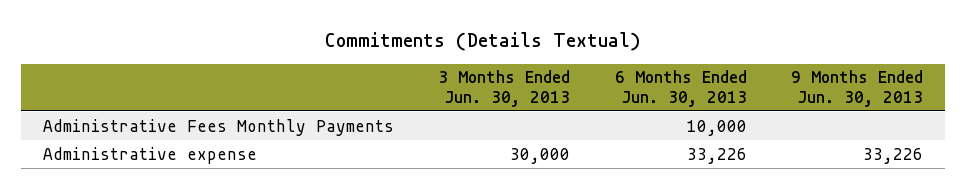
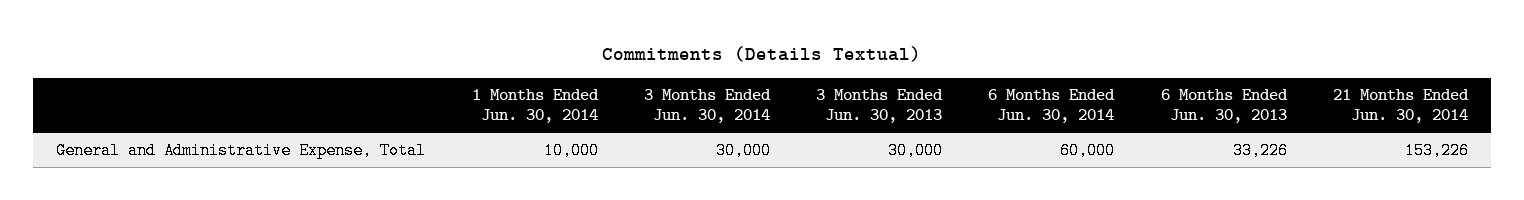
- | 3 Months Ended Jun. 30, 2013 | 6 Months Ended Jun. 30, 2013 | 9 Months Ended Jun. 30, 2013
+ | 1 Months Ended Jun. 30, 2014 | 3 Months Ended Jun. 30, 2014 | 3 Months Ended Jun. 30, 2013 | 6 Months Ended Jun. 30, 2014 | 6 Months Ended Jun. 30, 2013 | 21 Months Ended Jun. 30, 2014
- Administrative Fees Monthly Payments | | 10,000 |
- Administrative expense | 30,000 | 33,226 | 33,226
+ General and Administrative Expense, Total | 10,000 | 30,000 | 30,000 | 60,000 | 33,226 | 153,226

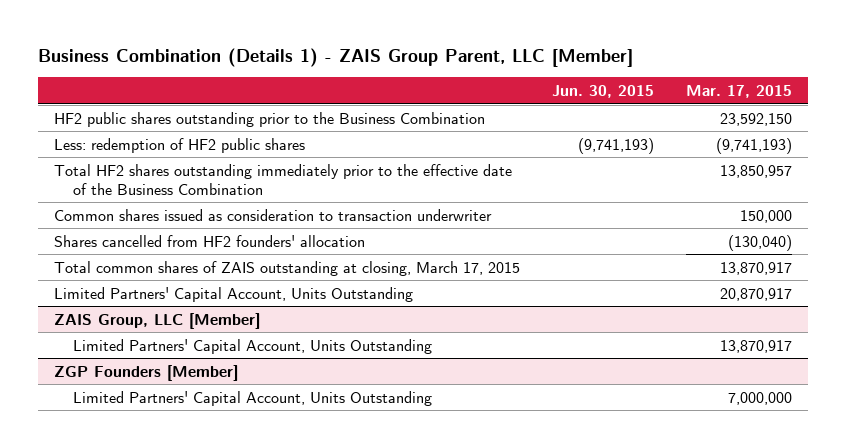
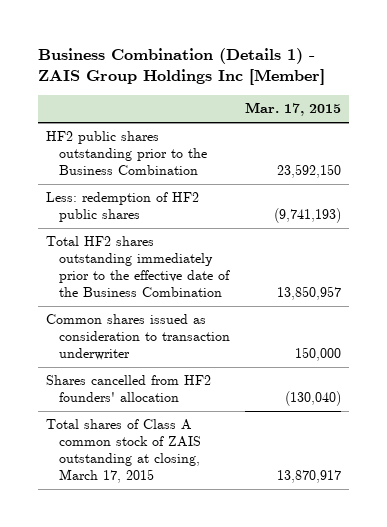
- Business Combination (Details 1) - ZAIS Group Parent, LLC [Member]
+ Business Combination (Details 1) - ZAIS Group Holdings Inc [Member]
- | Jun. 30, 2015 | Mar. 17, 2015
+ | Mar. 17, 2015
- Total common shares of ZAIS outstanding at closing, March 17, 2015 | | 13,870,917
- Limited Partners' Capital Account, Units Outstanding | | 20,870,917
- ZAIS Group, LLC [Member]
- Limited Partners' Capital Account, Units Outstanding | | 13,870,917
- ZGP Founders [Member]
- Limited Partners' Capital Account, Units Outstanding | | 7,000,000
+ Total shares of Class A common stock of ZAIS outstanding at closing, March 17, 2015 | 13,870,917

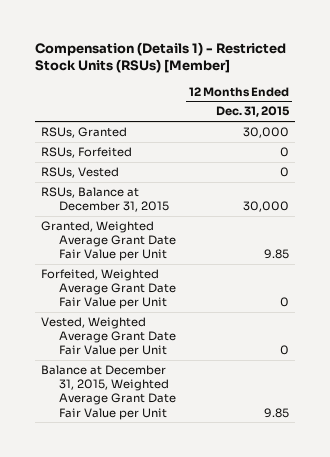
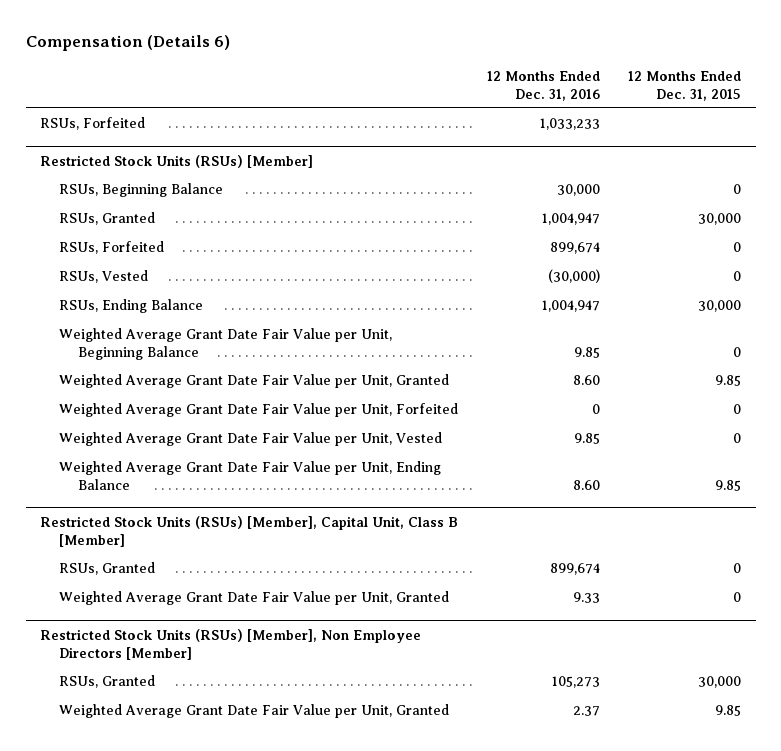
- Compensation (Details 1) - Restricted Stock Units (RSUs) [Member]
+ Compensation (Details 6)
- | 12 Months Ended Dec. 31, 2015
+ | 12 Months Ended Dec. 31, 2016 | 12 Months Ended Dec. 31, 2015
+ RSUs, Forfeited | 1,033,233 |
+ Restricted Stock Units (RSUs) [Member]
+ RSUs, Beginning Balance | 30,000 | 0
- RSUs, Balance at December 31, 2015 | 30,000
- Granted, Weighted Average Grant Date Fair Value per Unit | 9.85
- Forfeited, Weighted Average Grant Date Fair Value per Unit | 0
- Vested, Weighted Average Grant Date Fair Value per Unit | 0
- Balance at December 31, 2015, Weighted Average Grant Date Fair Value per Unit | 9.85
+ RSUs, Ending Balance | 1,004,947 | 30,000
+ Weighted Average Grant Date Fair Value per Unit, Beginning Balance | 9.85 | 0
+ Weighted Average Grant Date Fair Value per Unit, Granted | 8.60 | 9.85
+ Weighted Average Grant Date Fair Value per Unit, Forfeited | 0 | 0
+ Weighted Average Grant Date Fair Value per Unit, Vested | 9.85 | 0
+ Weighted Average Grant Date Fair Value per Unit, Ending Balance | 8.60 | 9.85
+ Restricted Stock Units (RSUs) [Member], Capital Unit, Class B [Member]
+ RSUs, Granted | 899,674 | 0
+ Weighted Average Grant Date Fair Value per Unit, Granted | 9.33 | 0
+ Restricted Stock Units (RSUs) [Member], Non Employee Directors [Member]
+ RSUs, Granted | 105,273 | 30,000
+ Weighted Average Grant Date Fair Value per Unit, Granted | 2.37 | 9.85

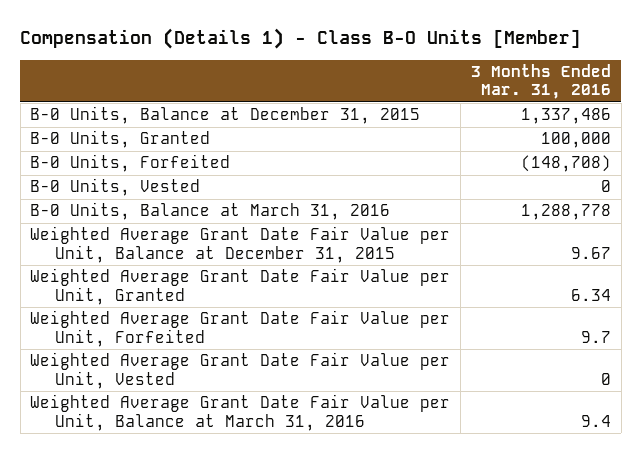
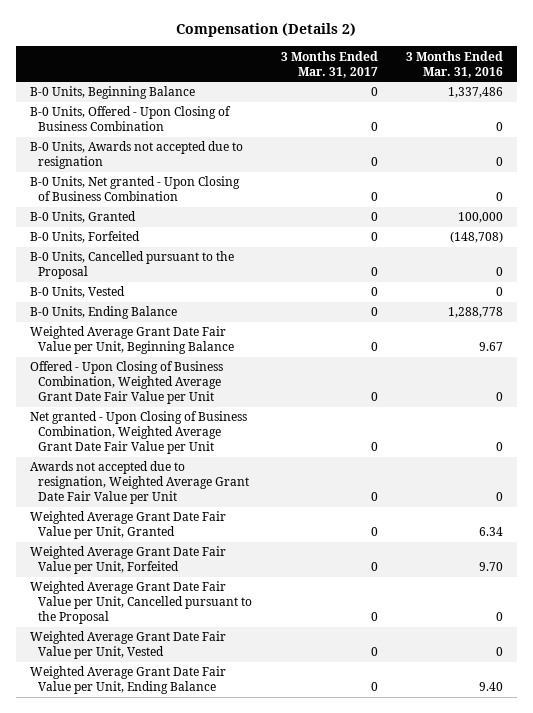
- Compensation (Details 1) - Class B-O Units [Member]
+ Compensation (Details 2)
- | 3 Months Ended Mar. 31, 2016
+ | 3 Months Ended Mar. 31, 2017 | 3 Months Ended Mar. 31, 2016
- B-0 Units, Balance at December 31, 2015 | 1,337,486
+ B-0 Units, Beginning Balance | 0 | 1,337,486
+ B-0 Units, Offered - Upon Closing of Business Combination | 0 | 0
+ B-0 Units, Awards not accepted due to resignation | 0 | 0
+ B-0 Units, Net granted - Upon Closing of Business Combination | 0 | 0
+ B-0 Units, Cancelled pursuant to the Proposal | 0 | 0
- B-0 Units, Balance at March 31, 2016 | 1,288,778
- Weighted Average Grant Date Fair Value per Unit, Balance at December 31, 2015 | 9.67
+ B-0 Units, Ending Balance | 0 | 1,288,778
+ Weighted Average Grant Date Fair Value per Unit, Beginning Balance | 0 | 9.67
+ Offered - Upon Closing of Business Combination, Weighted Average Grant Date Fair Value per Unit | 0 | 0
+ Net granted - Upon Closing of Business Combination, Weighted Average Grant Date Fair Value per Unit | 0 | 0
+ Awards not accepted due to resignation, Weighted Average Grant Date Fair Value per Unit | 0 | 0
- Weighted Average Grant Date Fair Value per Unit, Forfeited | 9.7
+ Weighted Average Grant Date Fair Value per Unit, Forfeited | 0 | 9.70
+ Weighted Average Grant Date Fair Value per Unit, Cancelled pursuant to the Proposal | 0 | 0
- Weighted Average Grant Date Fair Value per Unit, Balance at March 31, 2016 | 9.4
+ Weighted Average Grant Date Fair Value per Unit, Ending Balance | 0 | 9.40

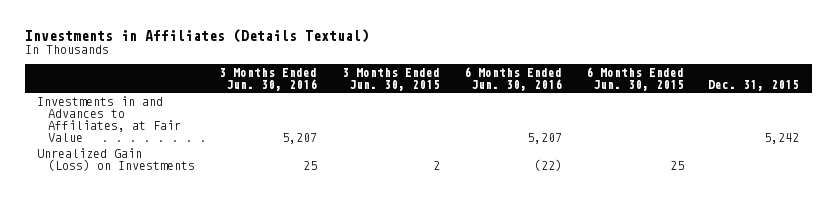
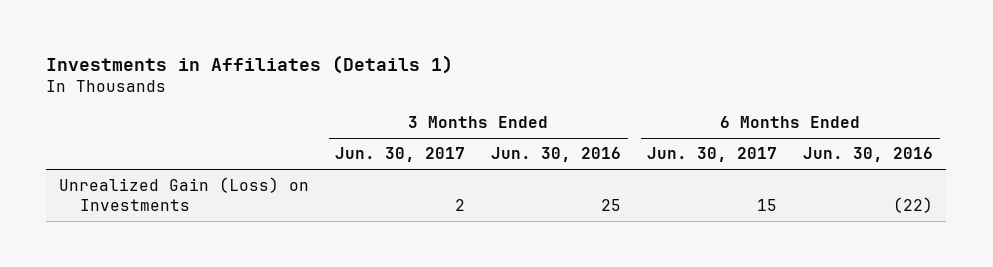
- Investments in Affiliates (Details Textual)
+ Investments in Affiliates (Details 1)
- | 3 Months Ended Jun. 30, 2016 | 3 Months Ended Jun. 30, 2015 | 6 Months Ended Jun. 30, 2016 | 6 Months Ended Jun. 30, 2015 | Dec. 31, 2015
+ | 3 Months Ended Jun. 30, 2017 | 3 Months Ended Jun. 30, 2016 | 6 Months Ended Jun. 30, 2017 | 6 Months Ended Jun. 30, 2016
- Investments in and Advances to Affiliates, at Fair Value | 5,207 | | 5,207 | | 5,242

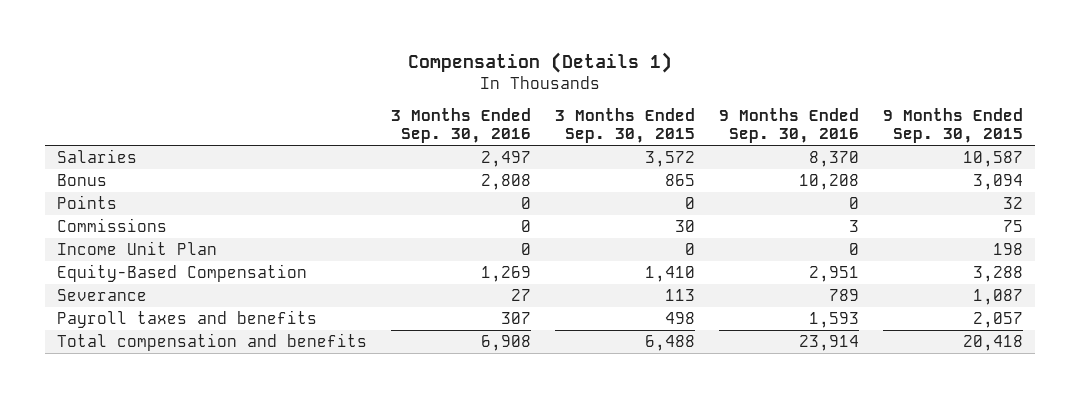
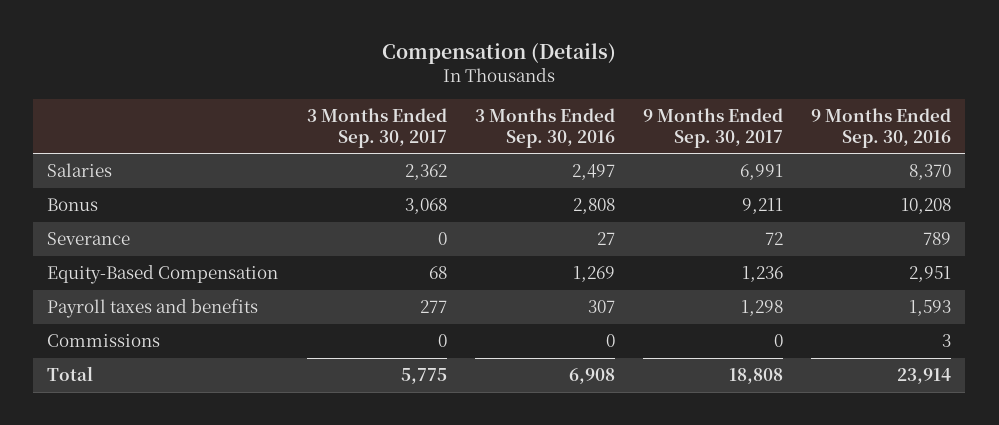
- Compensation (Details 1)
+ Compensation (Details)
- | 3 Months Ended Sep. 30, 2016 | 3 Months Ended Sep. 30, 2015 | 9 Months Ended Sep. 30, 2016 | 9 Months Ended Sep. 30, 2015
+ | 3 Months Ended Sep. 30, 2017 | 3 Months Ended Sep. 30, 2016 | 9 Months Ended Sep. 30, 2017 | 9 Months Ended Sep. 30, 2016
- Points | 0 | 0 | 0 | 32
- Income Unit Plan | 0 | 0 | 0 | 198
moved down: Equity-Based Compensation | 68 | 1,269 | 1,236 | 2,951
- Total compensation and benefits | 6,908 | 6,488 | 23,914 | 20,418
moved down: Commissions | 0 | 0 | 0 | 3
+ Total | 5,775 | 6,908 | 18,808 | 23,914

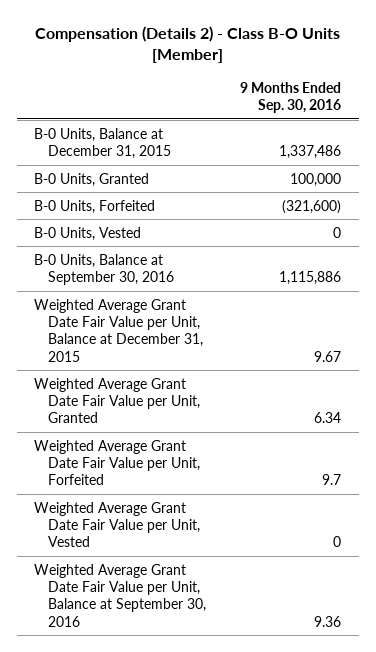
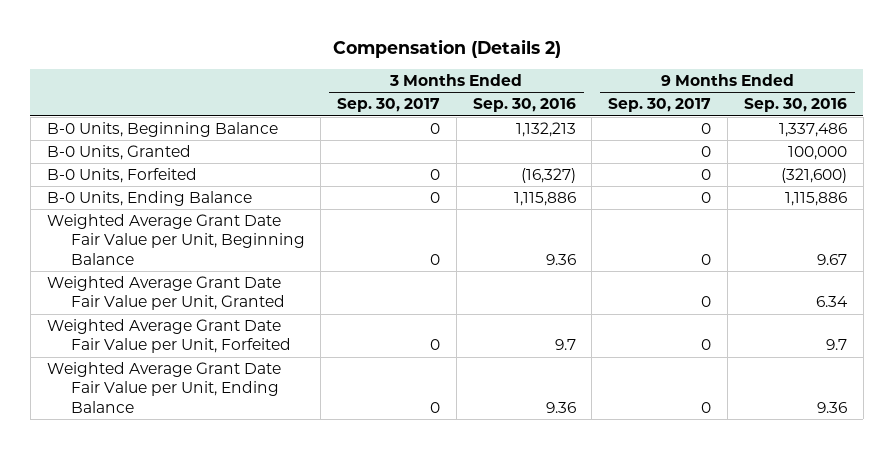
- Compensation (Details 2) - Class B-O Units [Member]
+ Compensation (Details 2)
- | 9 Months Ended Sep. 30, 2016
+ | 3 Months Ended Sep. 30, 2017 | 3 Months Ended Sep. 30, 2016 | 9 Months Ended Sep. 30, 2017 | 9 Months Ended Sep. 30, 2016
- B-0 Units, Balance at December 31, 2015 | 1,337,486
+ B-0 Units, Beginning Balance | 0 | 1,132,213 | 0 | 1,337,486
- B-0 Units, Vested | 0
- B-0 Units, Balance at September 30, 2016 | 1,115,886
- Weighted Average Grant Date Fair Value per Unit, Balance at December 31, 2015 | 9.67
+ B-0 Units, Ending Balance | 0 | 1,115,886 | 0 | 1,115,886
+ Weighted Average Grant Date Fair Value per Unit, Beginning Balance | 0 | 9.36 | 0 | 9.67
- Weighted Average Grant Date Fair Value per Unit, Vested | 0
- Weighted Average Grant Date Fair Value per Unit, Balance at September 30, 2016 | 9.36
+ Weighted Average Grant Date Fair Value per Unit, Ending Balance | 0 | 9.36 | 0 | 9.36

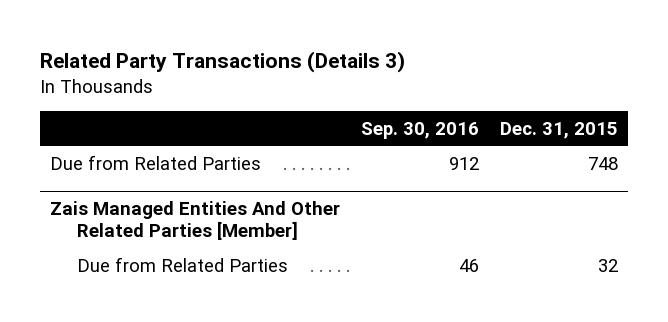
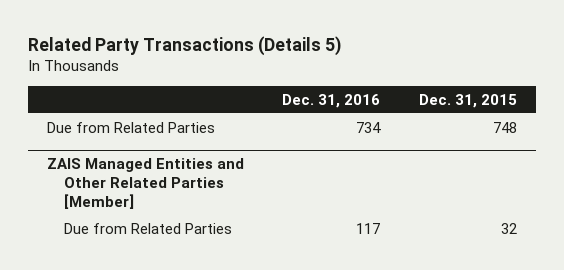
- Related Party Transactions (Details 3)
+ Related Party Transactions (Details 5)
- | Sep. 30, 2016 | Dec. 31, 2015
+ | Dec. 31, 2016 | Dec. 31, 2015
- Zais Managed Entities And Other Related Parties [Member]
+ ZAIS Managed Entities and Other Related Parties [Member]

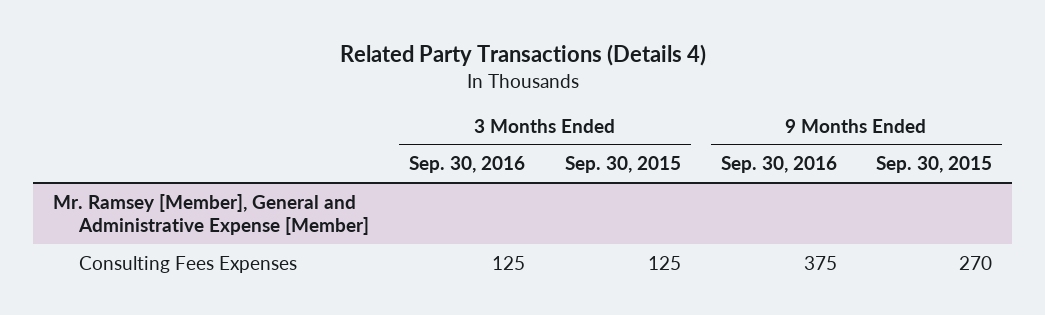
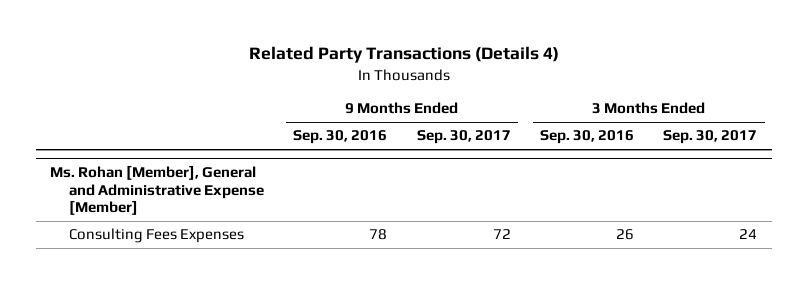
- | 3 Months Ended Sep. 30, 2016 | 3 Months Ended Sep. 30, 2015 | 9 Months Ended Sep. 30, 2016 | 9 Months Ended Sep. 30, 2015
+ | 9 Months Ended Sep. 30, 2016 | 9 Months Ended Sep. 30, 2017 | 3 Months Ended Sep. 30, 2016 | 3 Months Ended Sep. 30, 2017
- Mr. Ramsey [Member], General and Administrative Expense [Member]
- Consulting Fees Expenses | 125 | 125 | 375 | 270
+ Ms. Rohan [Member], General and Administrative Expense [Member]
+ Consulting Fees Expenses | 78 | 72 | 26 | 24

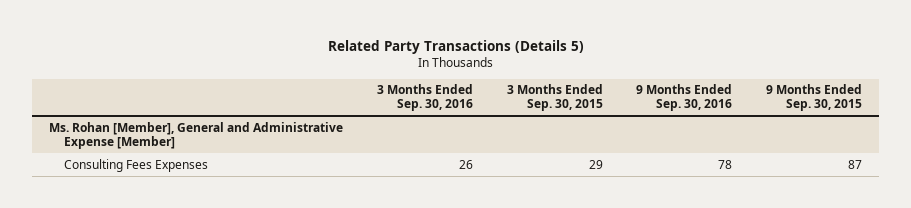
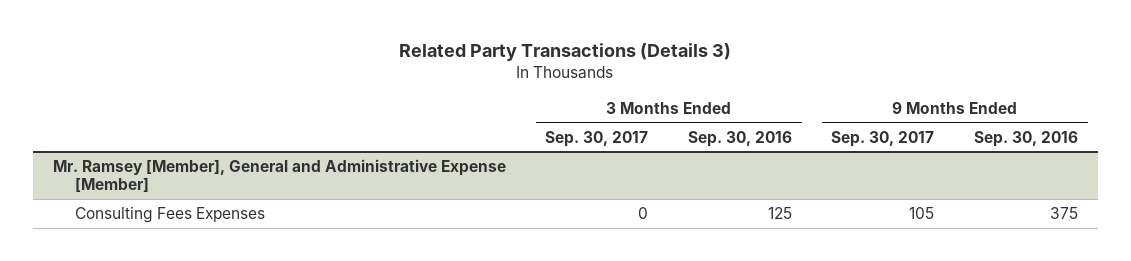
- Related Party Transactions (Details 5)
+ Related Party Transactions (Details 3)
- | 3 Months Ended Sep. 30, 2016 | 3 Months Ended Sep. 30, 2015 | 9 Months Ended Sep. 30, 2016 | 9 Months Ended Sep. 30, 2015
+ | 3 Months Ended Sep. 30, 2017 | 3 Months Ended Sep. 30, 2016 | 9 Months Ended Sep. 30, 2017 | 9 Months Ended Sep. 30, 2016
- Ms. Rohan [Member], General and Administrative Expense [Member]
- Consulting Fees Expenses | 26 | 29 | 78 | 87
+ Mr. Ramsey [Member], General and Administrative Expense [Member]
+ Consulting Fees Expenses | 0 | 125 | 105 | 375

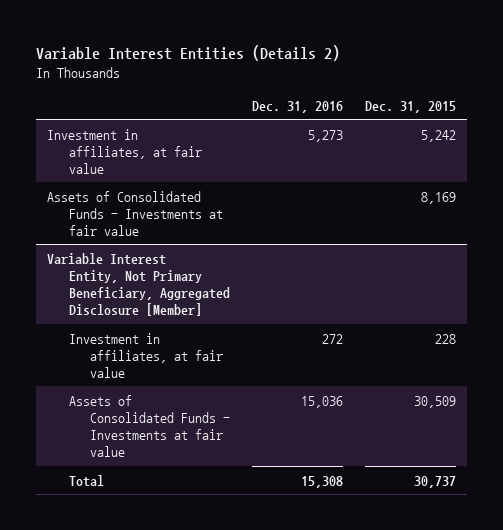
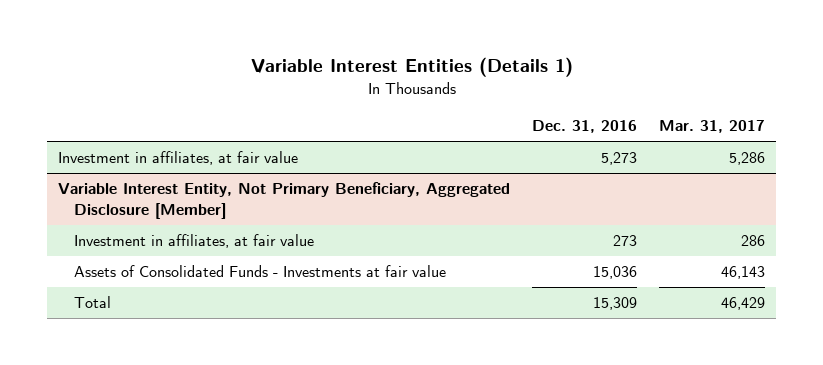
- Variable Interest Entities (Details 2)
+ Variable Interest Entities (Details 1)
- | Dec. 31, 2016 | Dec. 31, 2015
+ | Dec. 31, 2016 | Mar. 31, 2017
- Assets of Consolidated Funds - Investments at fair value | | 8,169
@ Variable Interest Entity, Not Primary Beneficiary, Aggregated Disclosure [Member]
- Investment in affiliates, at fair value | 272 | 228
+ Investment in affiliates, at fair value | 273 | 286
- Total | 15,308 | 30,737
+ Total | 15,309 | 46,429

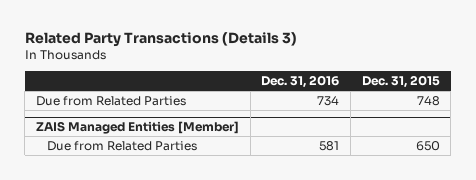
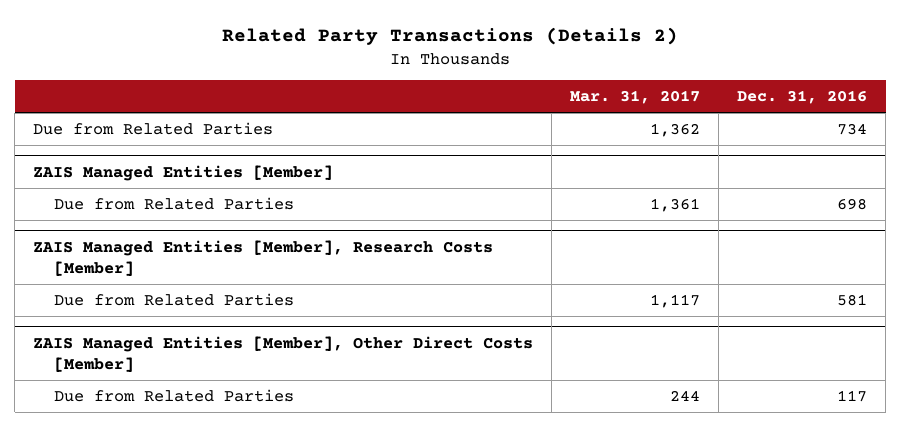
- Related Party Transactions (Details 3)
+ Related Party Transactions (Details 2)
- | Dec. 31, 2016 | Dec. 31, 2015
+ | Mar. 31, 2017 | Dec. 31, 2016
@ ZAIS Managed Entities [Member]
+ Due from Related Parties | 1,361 | 698
+ ZAIS Managed Entities [Member], Research Costs [Member]
+ ZAIS Managed Entities [Member], Other Direct Costs [Member]
+ Due from Related Parties | 244 | 117

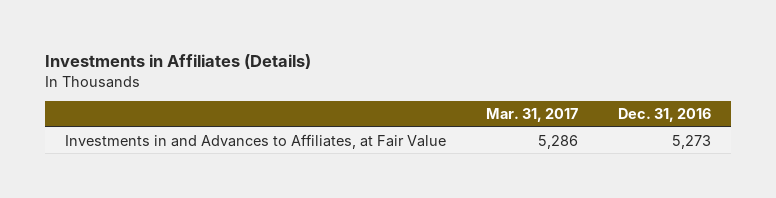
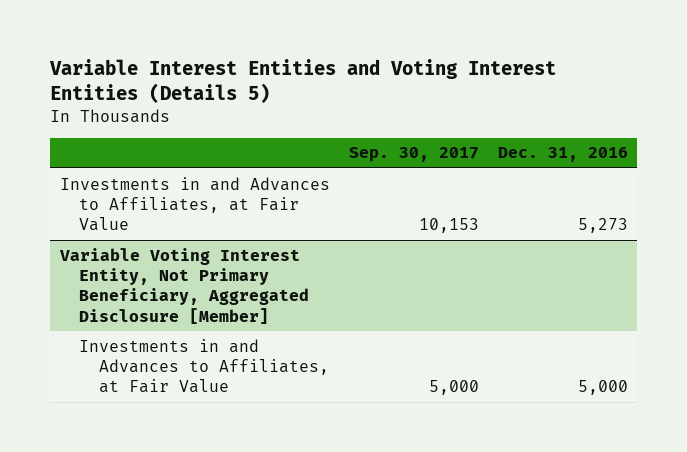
- Investments in Affiliates (Details)
+ Variable Interest Entities and Voting Interest Entities (Details 5)
- | Mar. 31, 2017 | Dec. 31, 2016
+ | Sep. 30, 2017 | Dec. 31, 2016
+ Variable Voting Interest Entity, Not Primary Beneficiary, Aggregated Disclosure [Member]
+ Investments in and Advances to Affiliates, at Fair Value | 5,000 | 5,000

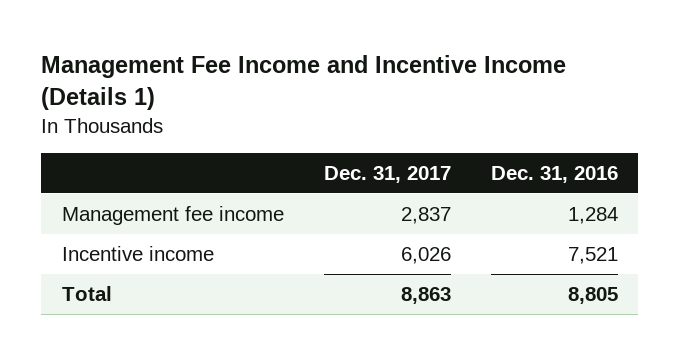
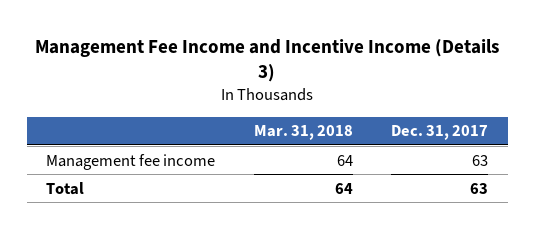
- Management Fee Income and Incentive Income (Details 1)
+ Management Fee Income and Incentive Income (Details 3)
- | Dec. 31, 2017 | Dec. 31, 2016
+ | Mar. 31, 2018 | Dec. 31, 2017
- Management fee income | 2,837 | 1,284
- Incentive income | 6,026 | 7,521
- Total | 8,863 | 8,805
+ Management fee income | 64 | 63
+ Total | 64 | 63

